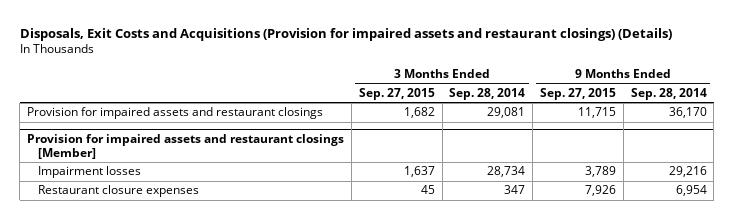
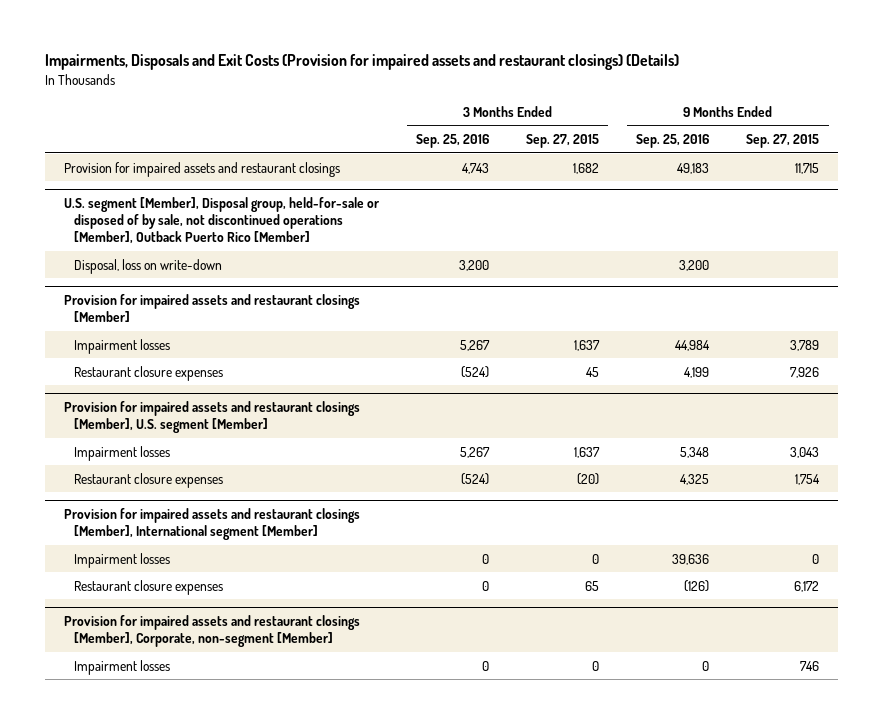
- Disposals, Exit Costs and Acquisitions (Provision for impaired assets and restaurant closings) (Details)
+ Impairments, Disposals and Exit Costs (Provision for impaired assets and restaurant closings) (Details)
- | 3 Months Ended Sep. 27, 2015 | 3 Months Ended Sep. 28, 2014 | 9 Months Ended Sep. 27, 2015 | 9 Months Ended Sep. 28, 2014
+ | 3 Months Ended Sep. 25, 2016 | 3 Months Ended Sep. 27, 2015 | 9 Months Ended Sep. 25, 2016 | 9 Months Ended Sep. 27, 2015
+ U.S. segment [Member], Disposal group, held-for-sale or disposed of by sale, not discontinued operations [Member], Outback Puerto Rico [Member]
+ Disposal, loss on write-down | 3,200 | | 3,200 |
+ Provision for impaired assets and restaurant closings [Member], U.S. segment [Member]
+ Impairment losses | 5,267 | 1,637 | 5,348 | 3,043
+ Restaurant closure expenses | (524) | (20) | 4,325 | 1,754
+ Provision for impaired assets and restaurant closings [Member], International segment [Member]
+ Impairment losses | 0 | 0 | 39,636 | 0
+ Restaurant closure expenses | 0 | 65 | (126) | 6,172
+ Provision for impaired assets and restaurant closings [Member], Corporate, non-segment [Member]
+ Impairment losses | 0 | 0 | 0 | 746

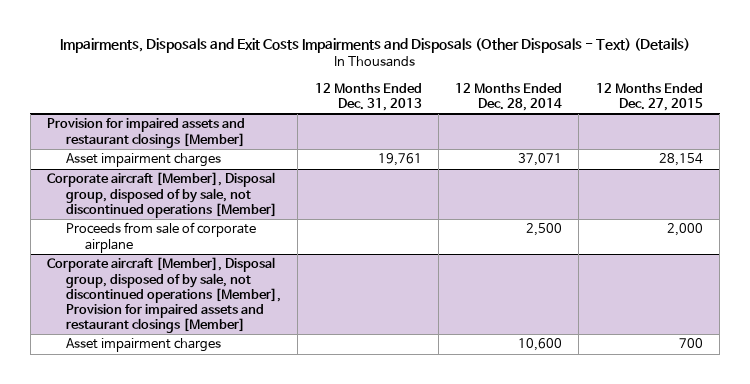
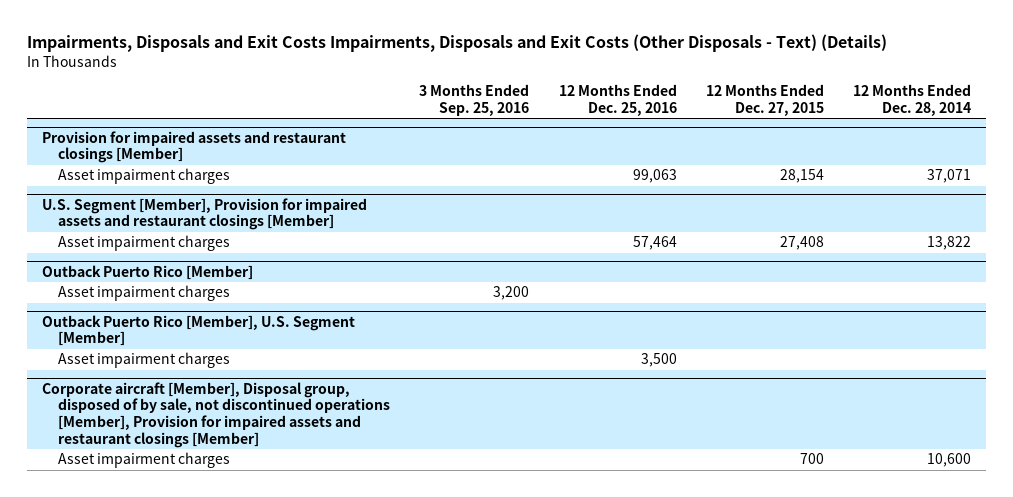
- Impairments, Disposals and Exit Costs Impairments and Disposals (Other Disposals - Text) (Details)
+ Impairments, Disposals and Exit Costs Impairments, Disposals and Exit Costs (Other Disposals - Text) (Details)
- | 12 Months Ended Dec. 31, 2013 | 12 Months Ended Dec. 28, 2014 | 12 Months Ended Dec. 27, 2015
+ | 3 Months Ended Sep. 25, 2016 | 12 Months Ended Dec. 25, 2016 | 12 Months Ended Dec. 27, 2015 | 12 Months Ended Dec. 28, 2014
- Corporate aircraft [Member], Disposal group, disposed of by sale, not discontinued operations [Member]
- Proceeds from sale of corporate airplane | | 2,500 | 2,000
+ U.S. Segment [Member], Provision for impaired assets and restaurant closings [Member]
+ Asset impairment charges | | 57,464 | 27,408 | 13,822
+ Outback Puerto Rico [Member]
+ Asset impairment charges | 3,200 | | |
+ Outback Puerto Rico [Member], U.S. Segment [Member]
+ Asset impairment charges | | 3,500 | |

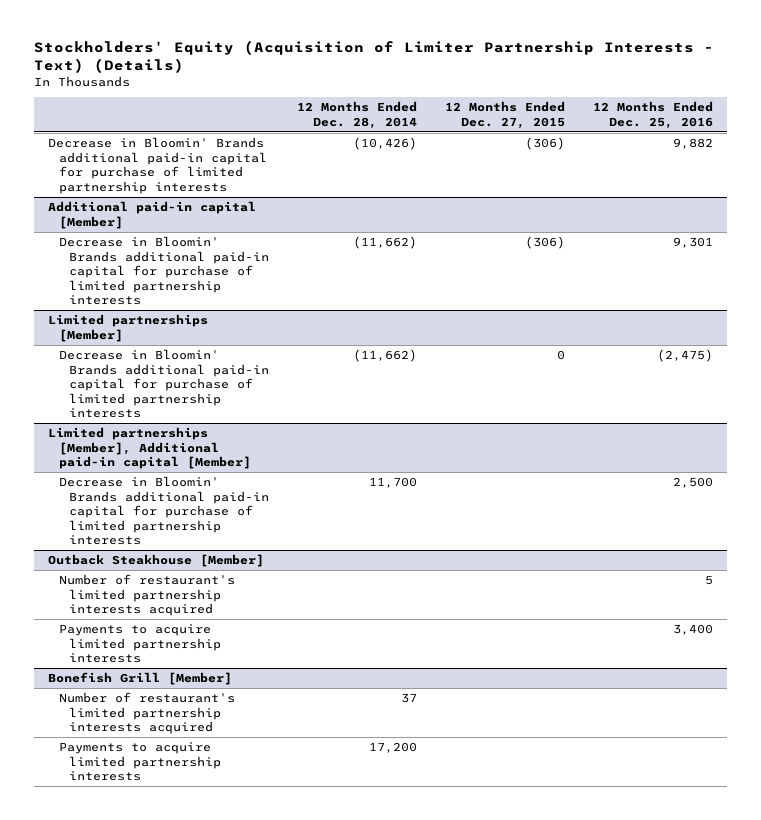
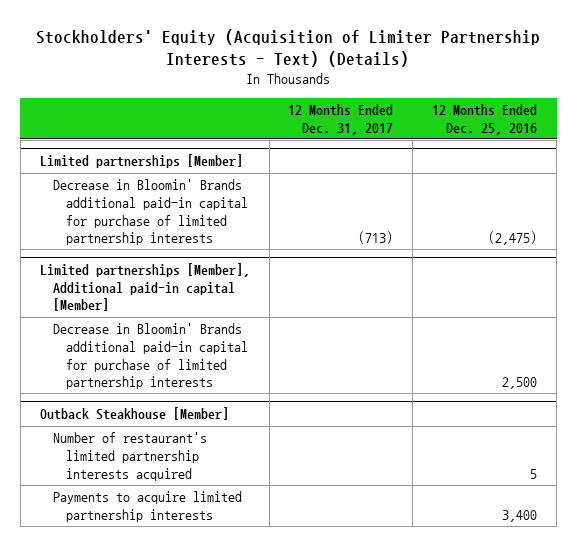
- | 12 Months Ended Dec. 28, 2014 | 12 Months Ended Dec. 27, 2015 | 12 Months Ended Dec. 25, 2016
+ | 12 Months Ended Dec. 31, 2017 | 12 Months Ended Dec. 25, 2016
- Decrease in Bloomin' Brands additional paid-in capital for purchase of limited partnership interests | (10,426) | (306) | 9,882
- Additional paid-in capital [Member]
- Decrease in Bloomin' Brands additional paid-in capital for purchase of limited partnership interests | (11,662) | (306) | 9,301
- Bonefish Grill [Member]
- Number of restaurant's limited partnership interests acquired | 37 | |
- Payments to acquire limited partnership interests | 17,200 | |

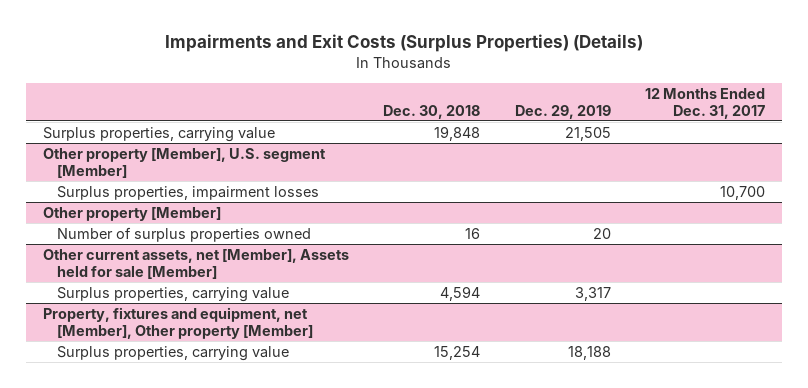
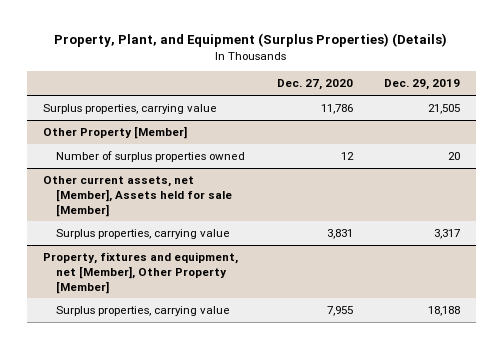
- Impairments and Exit Costs (Surplus Properties) (Details)
+ Property, Plant, and Equipment (Surplus Properties) (Details)
- | Dec. 30, 2018 | Dec. 29, 2019 | 12 Months Ended Dec. 31, 2017
+ | Dec. 27, 2020 | Dec. 29, 2019
- Other property [Member], U.S. segment [Member]
- Surplus properties, impairment losses | | | 10,700
- Other property [Member]
+ Other Property [Member]
- Property, fixtures and equipment, net [Member], Other property [Member]
+ Property, fixtures and equipment, net [Member], Other Property [Member]

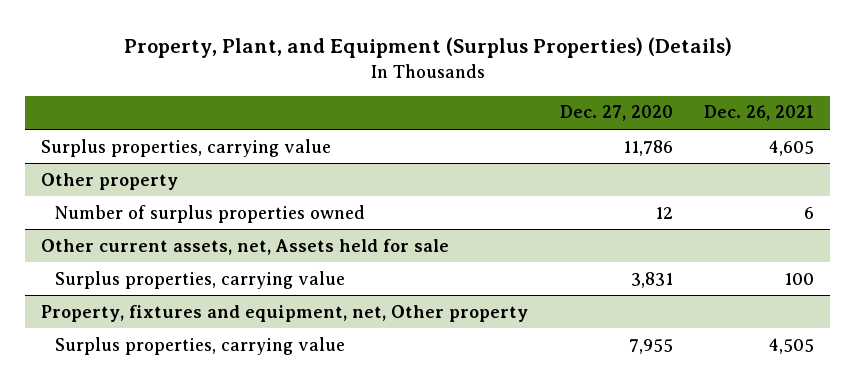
- | Dec. 27, 2020 | Dec. 29, 2019
+ | Dec. 27, 2020 | Dec. 26, 2021
- Other Property [Member]
+ Other property
- Other current assets, net [Member], Assets held for sale [Member]
+ Other current assets, net, Assets held for sale
- Property, fixtures and equipment, net [Member], Other Property [Member]
+ Property, fixtures and equipment, net, Other property

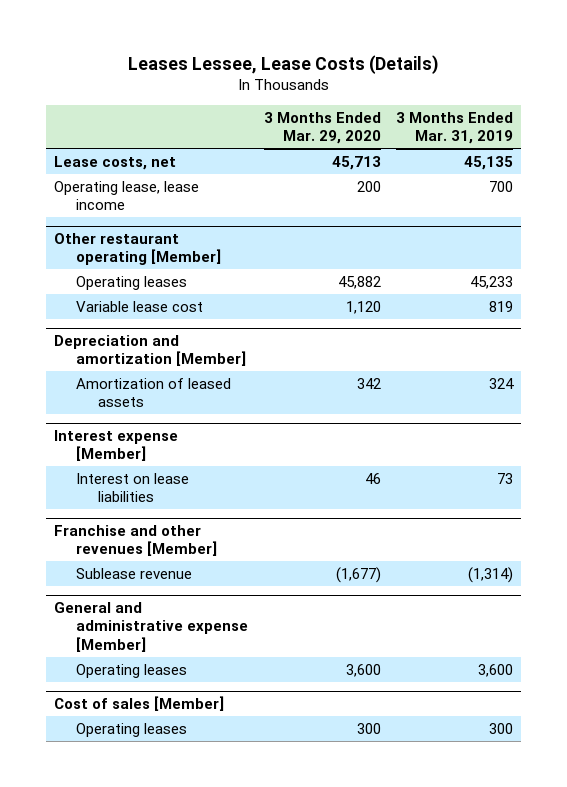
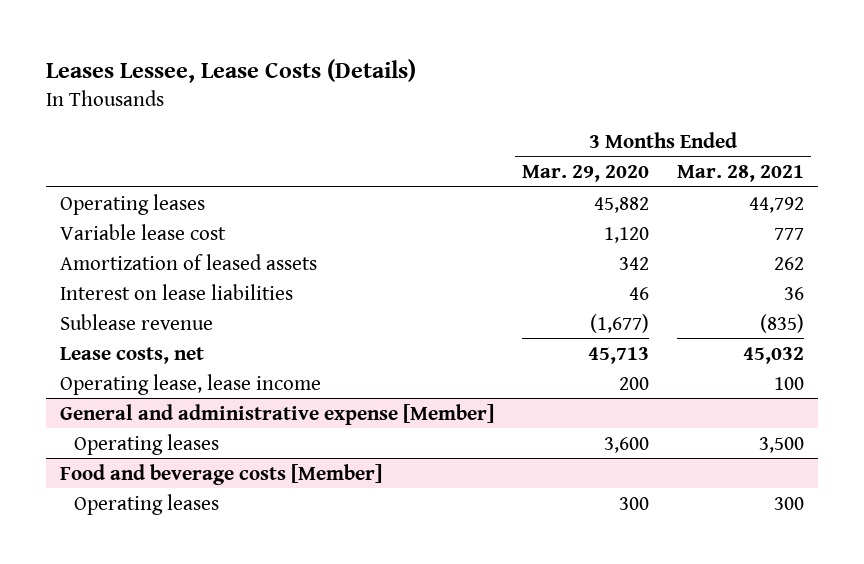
- | 3 Months Ended Mar. 29, 2020 | 3 Months Ended Mar. 31, 2019
+ | 3 Months Ended Mar. 29, 2020 | 3 Months Ended Mar. 28, 2021
- Other restaurant operating [Member]
- Depreciation and amortization [Member]
- Interest expense [Member]
- Franchise and other revenues [Member]
moved down: Lease costs, net | 45,713 | 45,032
moved down: Operating lease, lease income | 200 | 100
- Cost of sales [Member]
+ Food and beverage costs [Member]

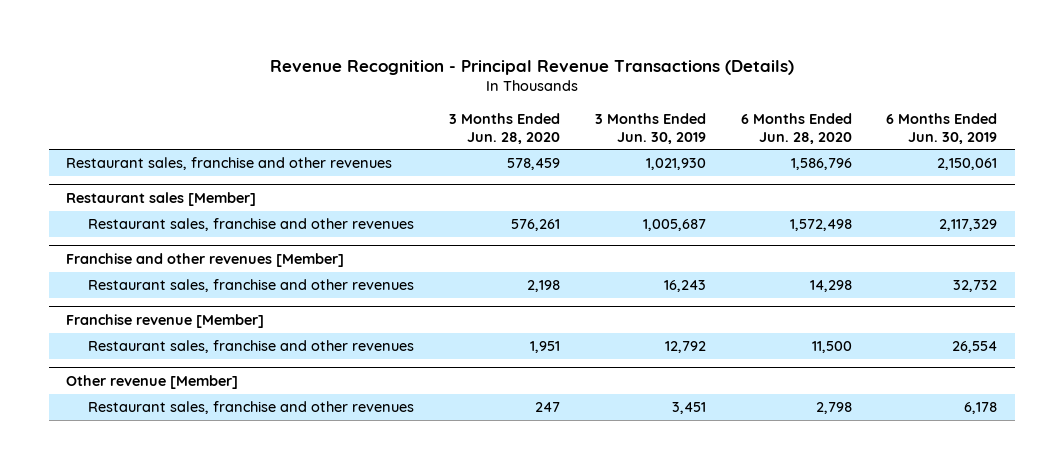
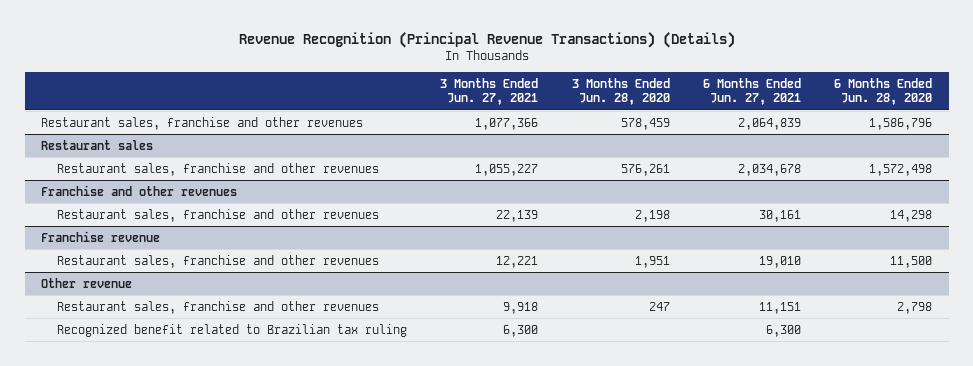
- Revenue Recognition - Principal Revenue Transactions (Details)
+ Revenue Recognition (Principal Revenue Transactions) (Details)
- | 3 Months Ended Jun. 28, 2020 | 3 Months Ended Jun. 30, 2019 | 6 Months Ended Jun. 28, 2020 | 6 Months Ended Jun. 30, 2019
+ | 3 Months Ended Jun. 27, 2021 | 3 Months Ended Jun. 28, 2020 | 6 Months Ended Jun. 27, 2021 | 6 Months Ended Jun. 28, 2020
- Restaurant sales [Member]
+ Restaurant sales
- Franchise and other revenues [Member]
+ Franchise and other revenues
- Franchise revenue [Member]
+ Franchise revenue
- Other revenue [Member]
+ Other revenue
+ Recognized benefit related to Brazilian tax ruling | 6,300 | | 6,300 |

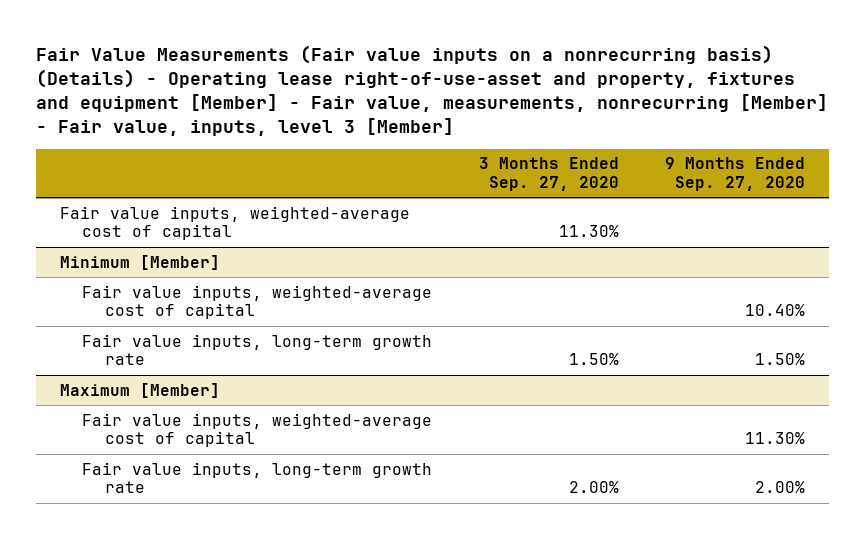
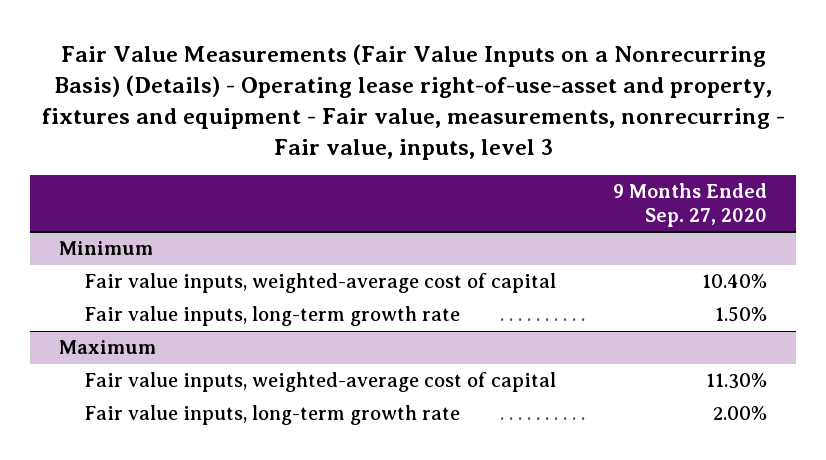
- Fair Value Measurements (Fair value inputs on a nonrecurring basis) (Details) - Operating lease right-of-use-asset and property, fixtures and equipment [Member] - Fair value, measurements, nonrecurring [Member] - Fair value, inputs, level 3 [Member]
+ Fair Value Measurements (Fair Value Inputs on a Nonrecurring Basis) (Details) - Operating lease right-of-use-asset and property, fixtures and equipment - Fair value, measurements, nonrecurring - Fair value, inputs, level 3
- | 3 Months Ended Sep. 27, 2020 | 9 Months Ended Sep. 27, 2020
+ | 9 Months Ended Sep. 27, 2020
- Fair value inputs, weighted-average cost of capital | 11.30% |
- Minimum [Member]
+ Minimum
- Maximum [Member]
+ Maximum

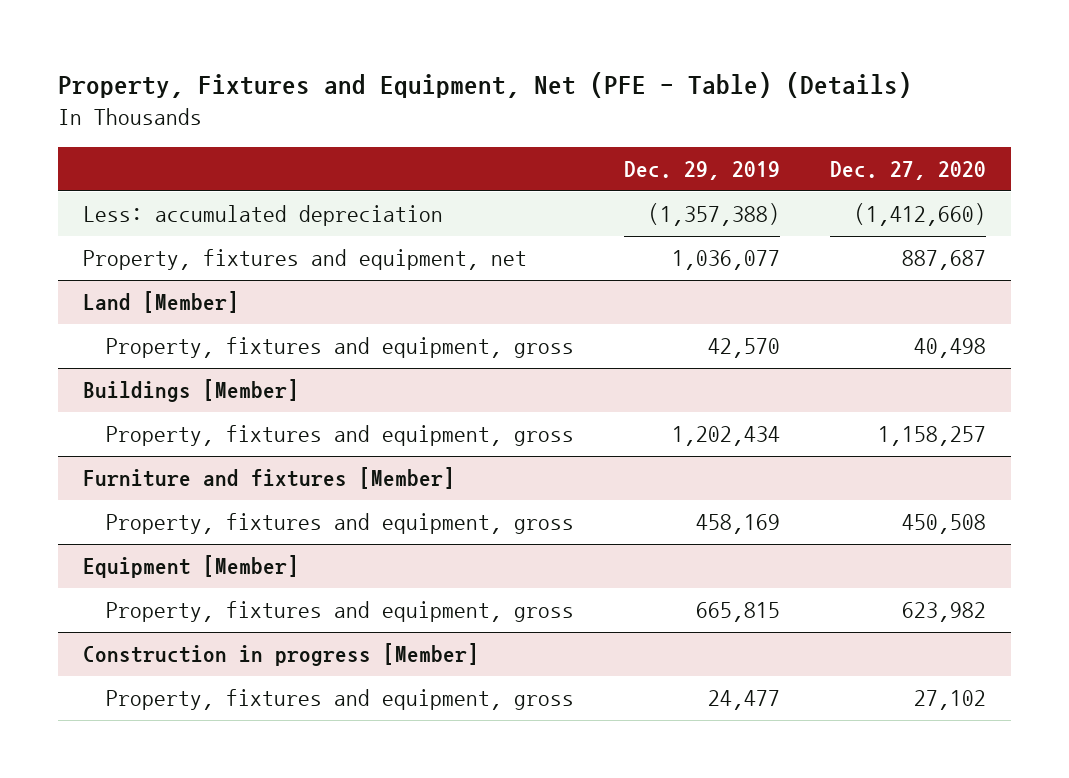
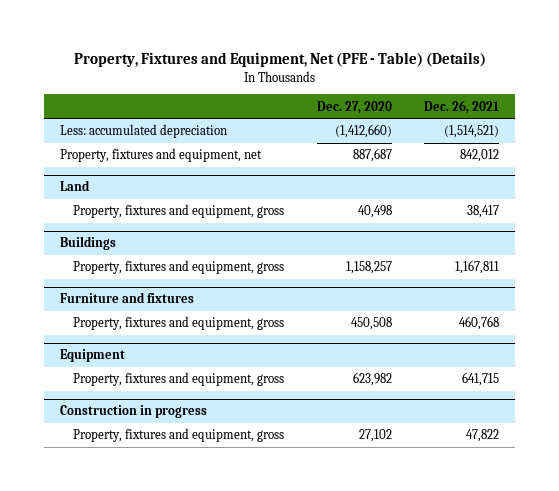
- | Dec. 29, 2019 | Dec. 27, 2020
+ | Dec. 27, 2020 | Dec. 26, 2021
- Land [Member]
+ Land
- Buildings [Member]
+ Buildings
- Furniture and fixtures [Member]
+ Furniture and fixtures
- Equipment [Member]
+ Equipment
- Construction in progress [Member]
+ Construction in progress

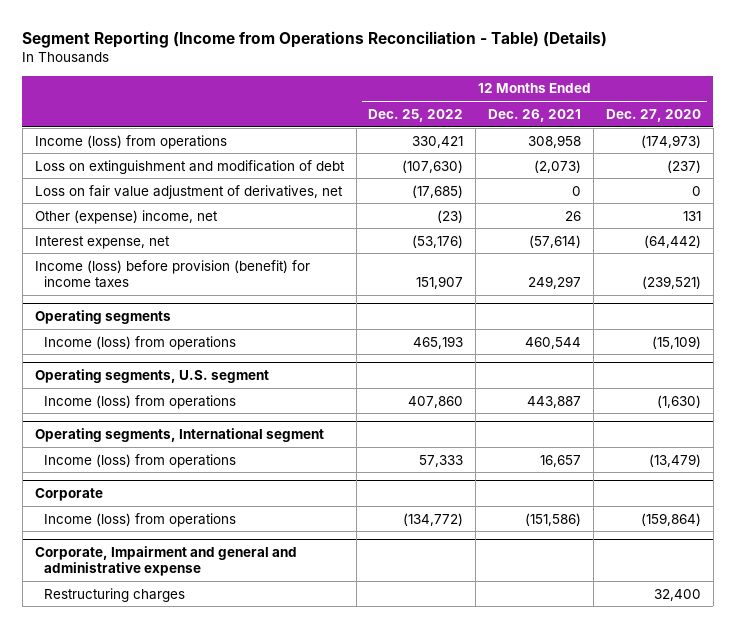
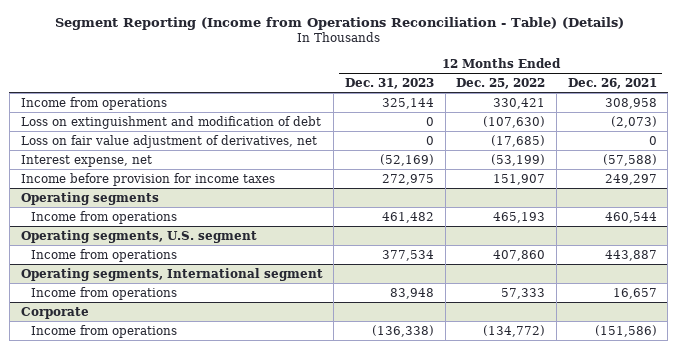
- | 12 Months Ended Dec. 25, 2022 | 12 Months Ended Dec. 26, 2021 | 12 Months Ended Dec. 27, 2020
+ | 12 Months Ended Dec. 31, 2023 | 12 Months Ended Dec. 25, 2022 | 12 Months Ended Dec. 26, 2021
- Income (loss) from operations | 330,421 | 308,958 | (174,973)
+ Income from operations | 325,144 | 330,421 | 308,958
- Other (expense) income, net | (23) | 26 | 131
- Interest expense, net | (53,176) | (57,614) | (64,442)
- Income (loss) before provision (benefit) for income taxes | 151,907 | 249,297 | (239,521)
+ Interest expense, net | (52,169) | (53,199) | (57,588)
+ Income before provision for income taxes | 272,975 | 151,907 | 249,297
@ Operating segments
- Income (loss) from operations | 465,193 | 460,544 | (15,109)
+ Income from operations | 461,482 | 465,193 | 460,544
@ Operating segments, U.S. segment
- Income (loss) from operations | 407,860 | 443,887 | (1,630)
+ Income from operations | 377,534 | 407,860 | 443,887
@ Operating segments, International segment
- Income (loss) from operations | 57,333 | 16,657 | (13,479)
+ Income from operations | 83,948 | 57,333 | 16,657
@ Corporate
- Income (loss) from operations | (134,772) | (151,586) | (159,864)
- Corporate, Impairment and general and administrative expense
- Restructuring charges | | | 32,400
@ Corporate
+ Income from operations | (136,338) | (134,772) | (151,586)

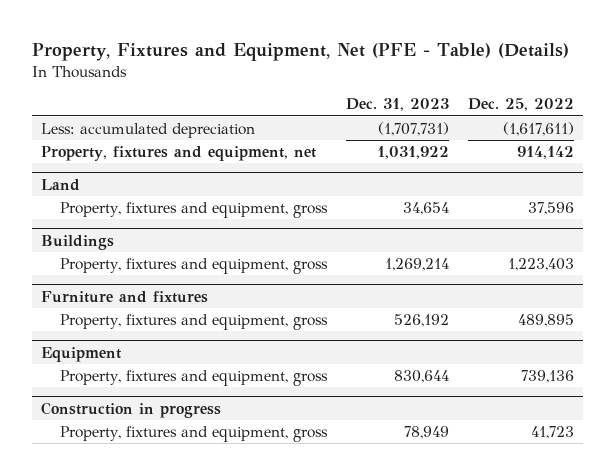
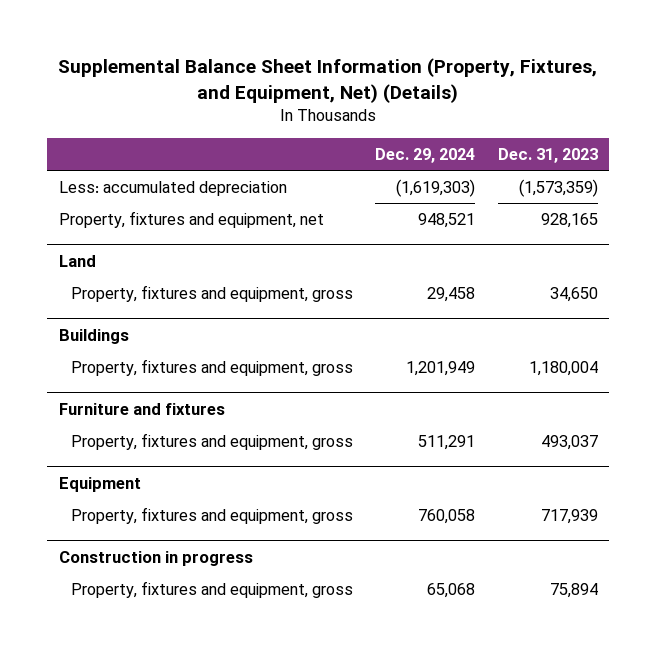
- Property, Fixtures and Equipment, Net (PFE - Table) (Details)
+ Supplemental Balance Sheet Information (Property, Fixtures, and Equipment, Net) (Details)
- | Dec. 31, 2023 | Dec. 25, 2022
+ | Dec. 29, 2024 | Dec. 31, 2023
- Less: accumulated depreciation | (1,707,731) | (1,617,611)
- Property, fixtures and equipment, net | 1,031,922 | 914,142
+ Less: accumulated depreciation | (1,619,303) | (1,573,359)
+ Property, fixtures and equipment, net | 948,521 | 928,165
@ Land
- Property, fixtures and equipment, gross | 34,654 | 37,596
+ Property, fixtures and equipment, gross | 29,458 | 34,650
@ Buildings
- Property, fixtures and equipment, gross | 1,269,214 | 1,223,403
+ Property, fixtures and equipment, gross | 1,201,949 | 1,180,004
@ Furniture and fixtures
- Property, fixtures and equipment, gross | 526,192 | 489,895
+ Property, fixtures and equipment, gross | 511,291 | 493,037
@ Equipment
- Property, fixtures and equipment, gross | 830,644 | 739,136
+ Property, fixtures and equipment, gross | 760,058 | 717,939
@ Construction in progress
- Property, fixtures and equipment, gross | 78,949 | 41,723
+ Property, fixtures and equipment, gross | 65,068 | 75,894

